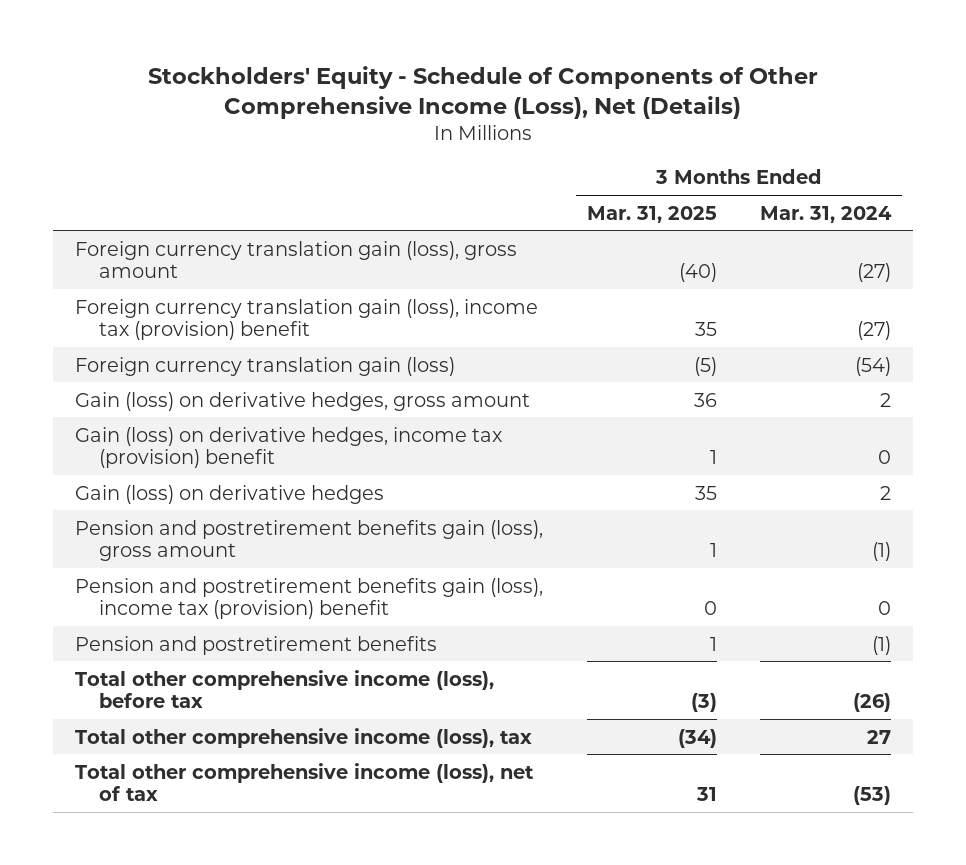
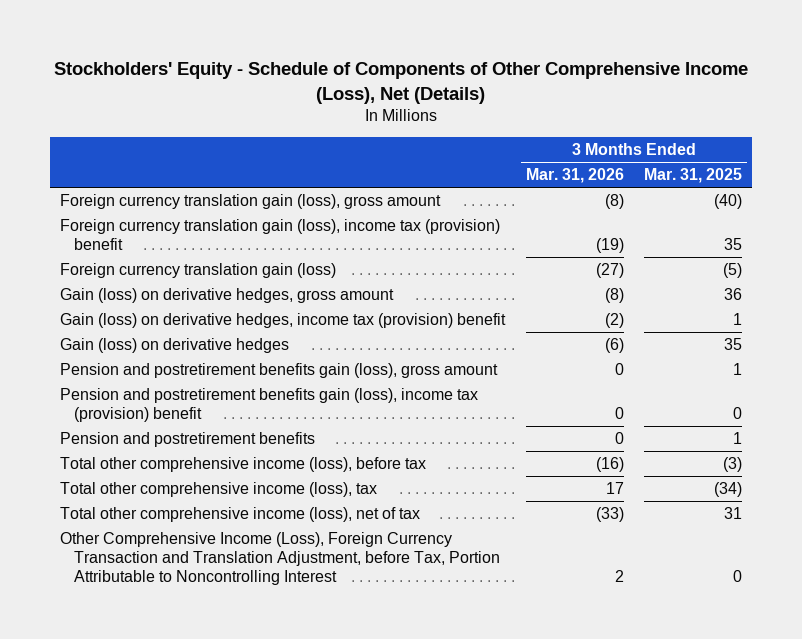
- | 3 Months Ended Mar. 31, 2025 | 3 Months Ended Mar. 31, 2024
+ | 3 Months Ended Mar. 31, 2026 | 3 Months Ended Mar. 31, 2025
+ Other Comprehensive Income (Loss), Foreign Currency Transaction and Translation Adjustment, before Tax, Portion Attributable to Noncontrolling Interest | 2 | 0

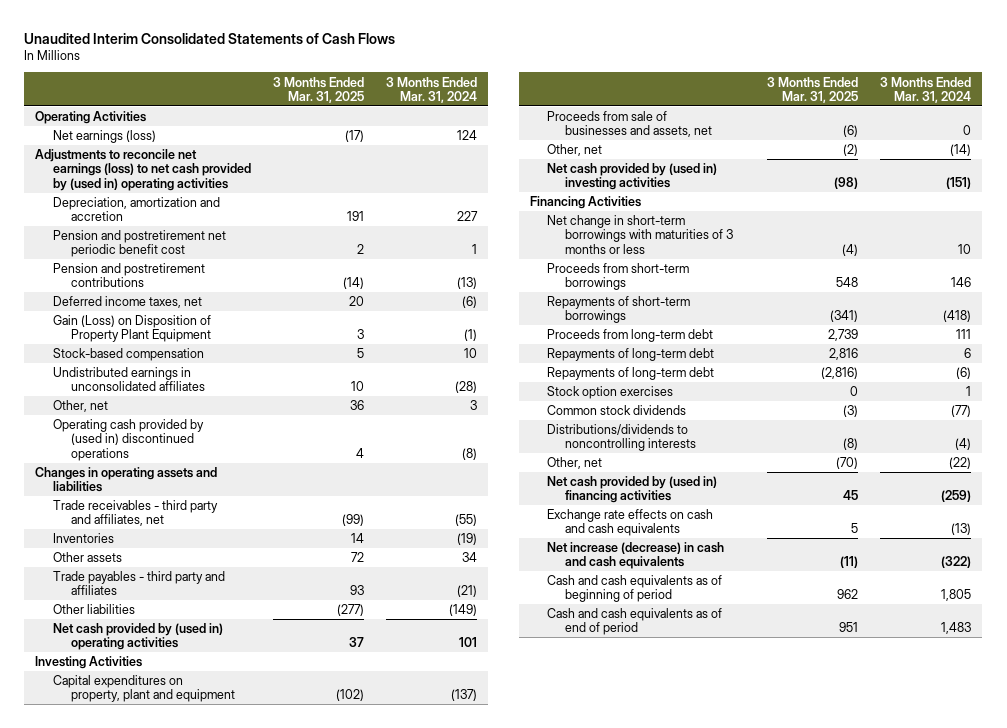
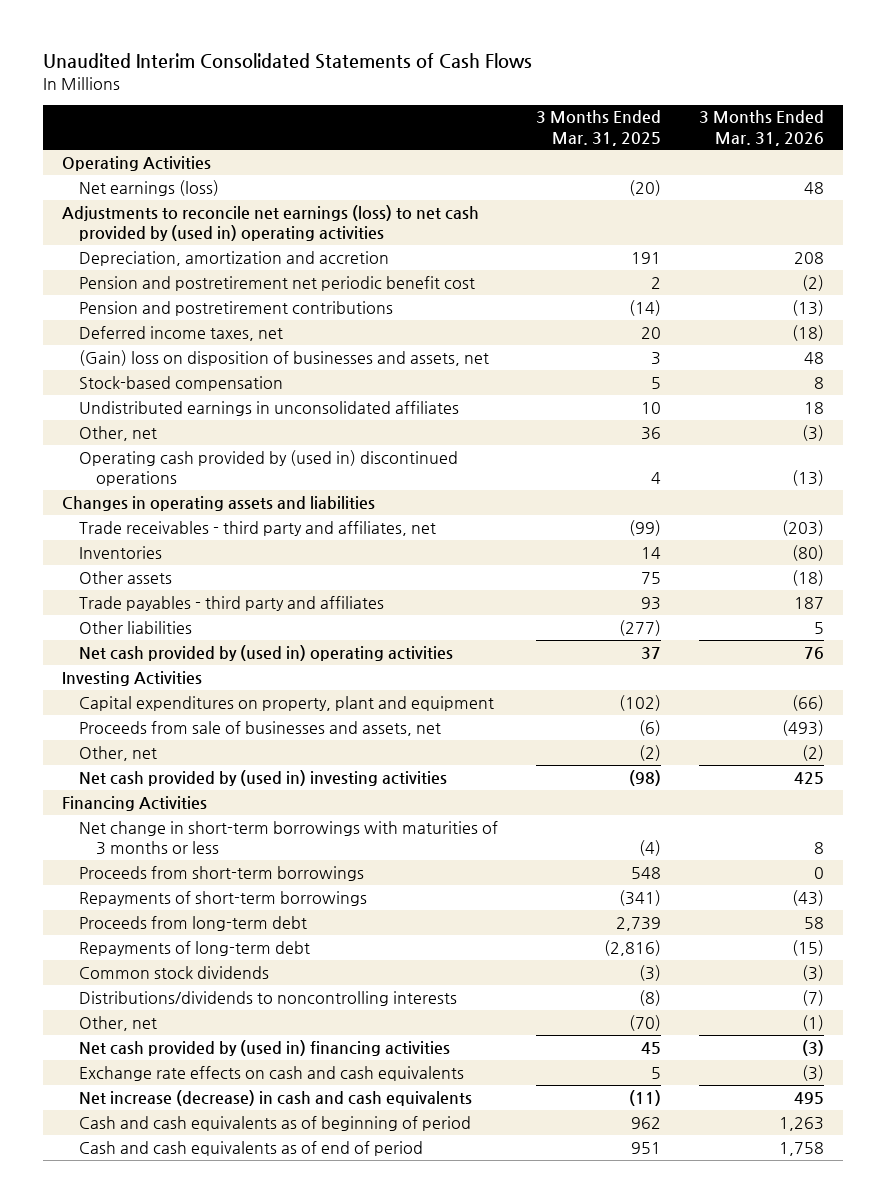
- | 3 Months Ended Mar. 31, 2025 | 3 Months Ended Mar. 31, 2024
+ | 3 Months Ended Mar. 31, 2025 | 3 Months Ended Mar. 31, 2026
- Net earnings (loss) | (17) | 124
+ Net earnings (loss) | (20) | 48
- Gain (Loss) on Disposition of Property Plant Equipment | 3 | (1)
+ (Gain) loss on disposition of businesses and assets, net | 3 | 48
- Other assets | 72 | 34
+ Other assets | 75 | (18)
- Repayments of long-term debt | 2,816 | 6
- Stock option exercises | 0 | 1

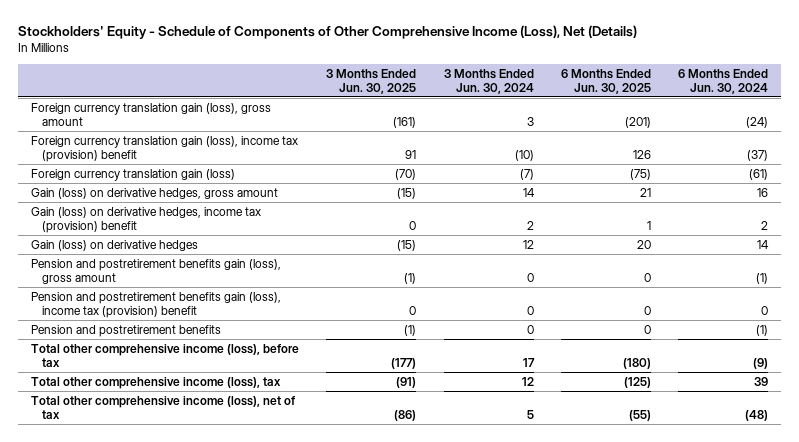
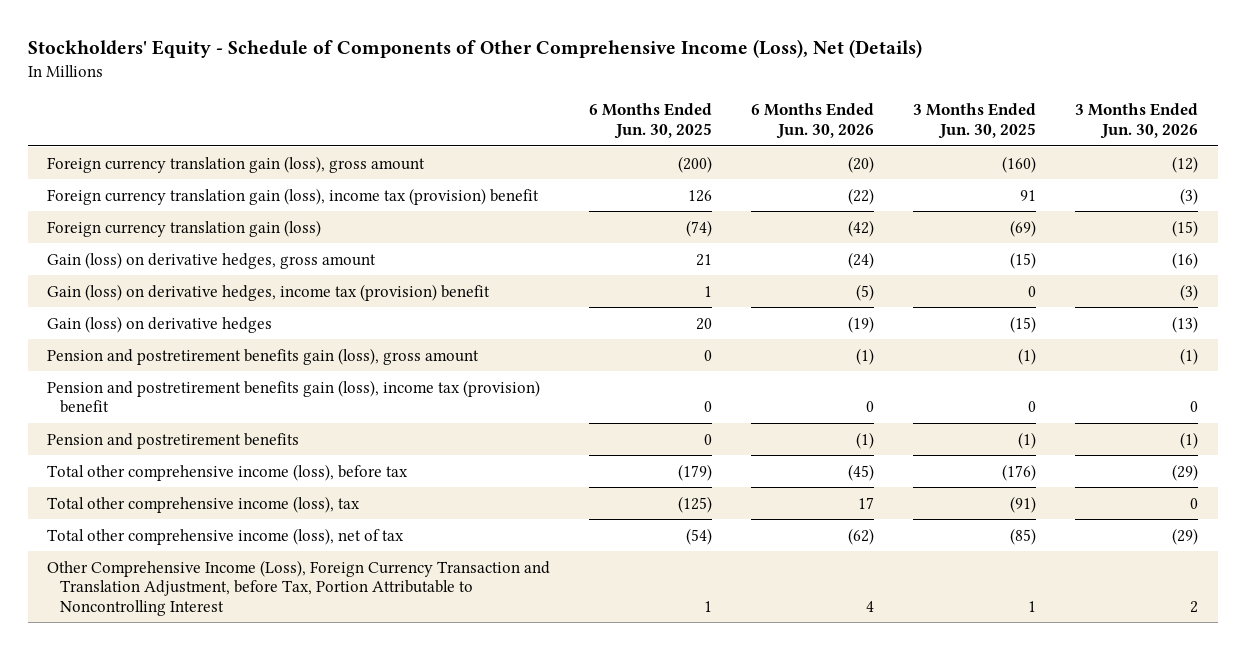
- | 3 Months Ended Jun. 30, 2025 | 3 Months Ended Jun. 30, 2024 | 6 Months Ended Jun. 30, 2025 | 6 Months Ended Jun. 30, 2024
+ | 6 Months Ended Jun. 30, 2025 | 6 Months Ended Jun. 30, 2026 | 3 Months Ended Jun. 30, 2025 | 3 Months Ended Jun. 30, 2026
- Foreign currency translation gain (loss), gross amount | (161) | 3 | (201) | (24)
+ Foreign currency translation gain (loss), gross amount | (200) | (20) | (160) | (12)
- Foreign currency translation gain (loss) | (70) | (7) | (75) | (61)
+ Foreign currency translation gain (loss) | (74) | (42) | (69) | (15)
- Total other comprehensive income (loss), before tax | (177) | 17 | (180) | (9)
+ Total other comprehensive income (loss), before tax | (179) | (45) | (176) | (29)
- Total other comprehensive income (loss), net of tax | (86) | 5 | (55) | (48)
+ Total other comprehensive income (loss), net of tax | (54) | (62) | (85) | (29)
+ Other Comprehensive Income (Loss), Foreign Currency Transaction and Translation Adjustment, before Tax, Portion Attributable to Noncontrolling Interest | 1 | 4 | 1 | 2

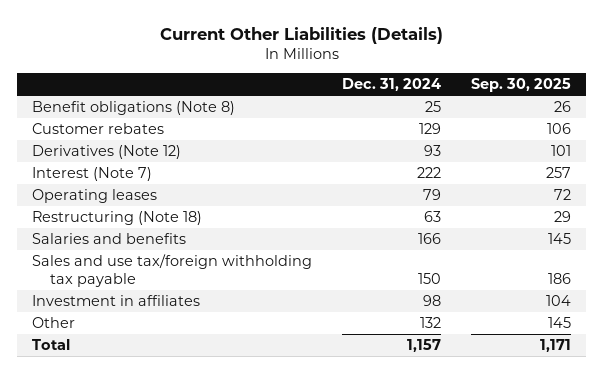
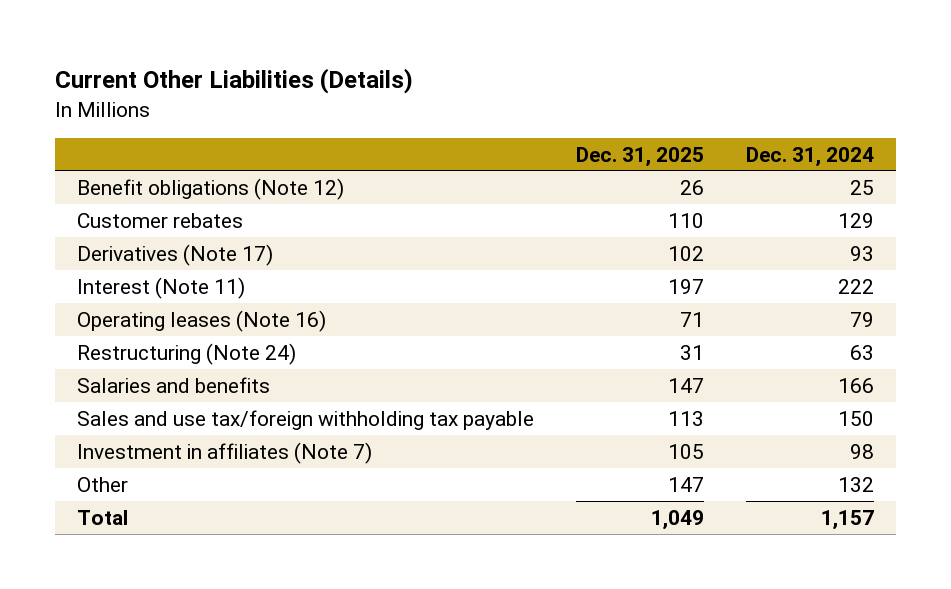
- | Dec. 31, 2024 | Sep. 30, 2025
+ | Dec. 31, 2025 | Dec. 31, 2024
- Benefit obligations (Note 8) | 25 | 26
+ Benefit obligations (Note 12) | 26 | 25
- Derivatives (Note 12) | 93 | 101
- Interest (Note 7) | 222 | 257
- Operating leases | 79 | 72
- Restructuring (Note 18) | 63 | 29
+ Derivatives (Note 17) | 102 | 93
+ Interest (Note 11) | 197 | 222
+ Operating leases (Note 16) | 71 | 79
+ Restructuring (Note 24) | 31 | 63
- Investment in affiliates | 98 | 104
+ Investment in affiliates (Note 7) | 105 | 98

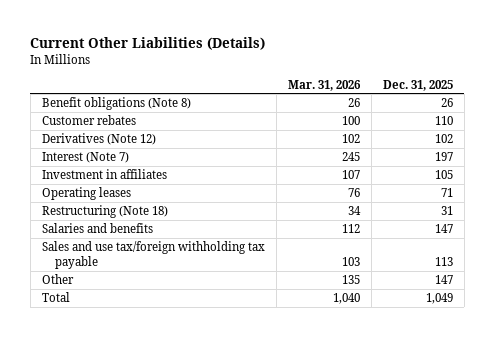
- | Dec. 31, 2025 | Dec. 31, 2024
+ | Mar. 31, 2026 | Dec. 31, 2025
- Benefit obligations (Note 12) | 26 | 25
+ Benefit obligations (Note 8) | 26 | 26
- Derivatives (Note 17) | 102 | 93
- Interest (Note 11) | 197 | 222
- Operating leases (Note 16) | 71 | 79
- Restructuring (Note 24) | 31 | 63
+ Derivatives (Note 12) | 102 | 102
+ Interest (Note 7) | 245 | 197
+ Investment in affiliates | 107 | 105
+ Operating leases | 76 | 71
+ Restructuring (Note 18) | 34 | 31
- Investment in affiliates (Note 7) | 105 | 98

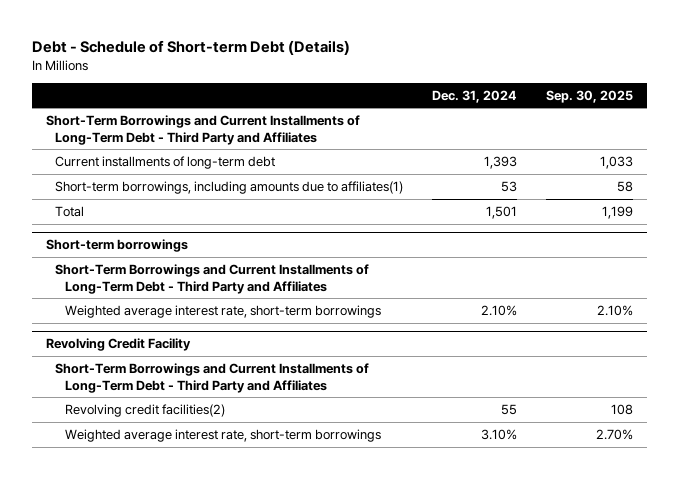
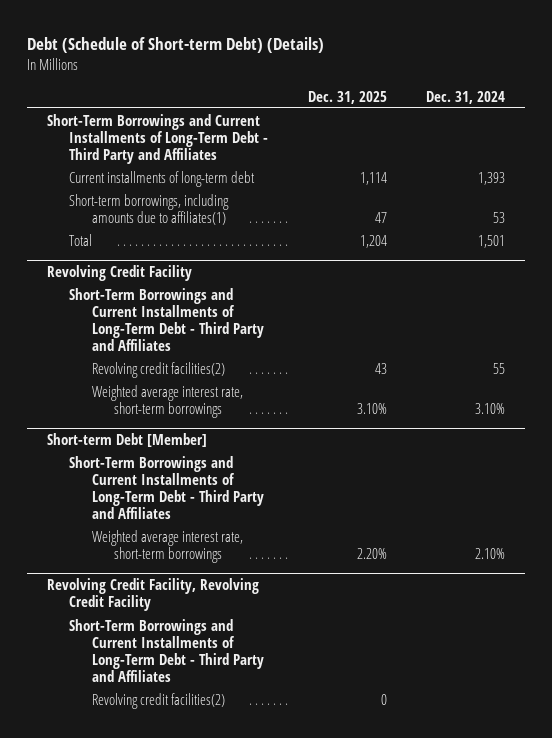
- Debt - Schedule of Short-term Debt (Details)
+ Debt (Schedule of Short-term Debt) (Details)
- | Dec. 31, 2024 | Sep. 30, 2025
+ | Dec. 31, 2025 | Dec. 31, 2024
- Short-term borrowings
- Short-Term Borrowings and Current Installments of Long-Term Debt - Third Party and Affiliates
- Weighted average interest rate, short-term borrowings | 2.10% | 2.10%
+ Short-term Debt [Member]
+ Short-Term Borrowings and Current Installments of Long-Term Debt - Third Party and Affiliates
+ Weighted average interest rate, short-term borrowings | 2.20% | 2.10%
+ Revolving Credit Facility, Revolving Credit Facility
+ Short-Term Borrowings and Current Installments of Long-Term Debt - Third Party and Affiliates
+ Revolving credit facilities(2) | 0 |

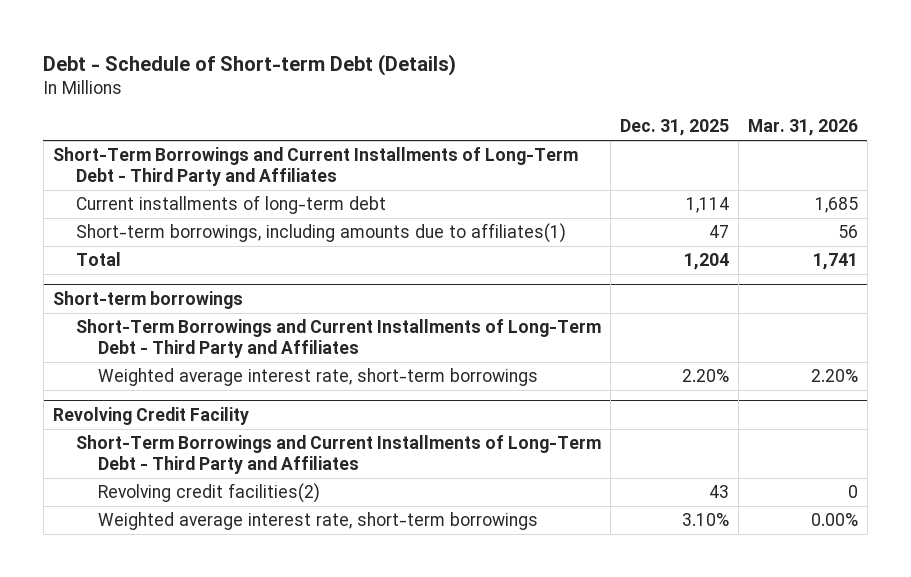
- Debt (Schedule of Short-term Debt) (Details)
+ Debt - Schedule of Short-term Debt (Details)
- | Dec. 31, 2025 | Dec. 31, 2024
+ | Dec. 31, 2025 | Mar. 31, 2026
+ Short-term borrowings
+ Short-Term Borrowings and Current Installments of Long-Term Debt - Third Party and Affiliates
+ Weighted average interest rate, short-term borrowings | 2.20% | 2.20%
- Short-term Debt [Member]
- Short-Term Borrowings and Current Installments of Long-Term Debt - Third Party and Affiliates
- Weighted average interest rate, short-term borrowings | 2.20% | 2.10%
- Revolving Credit Facility, Revolving Credit Facility
- Short-Term Borrowings and Current Installments of Long-Term Debt - Third Party and Affiliates
- Revolving credit facilities(2) | 0 |

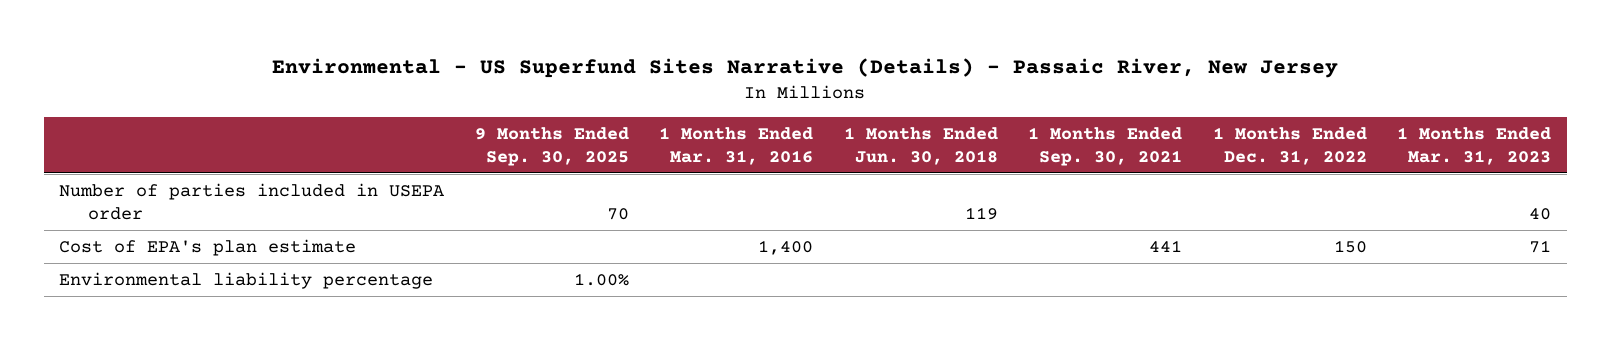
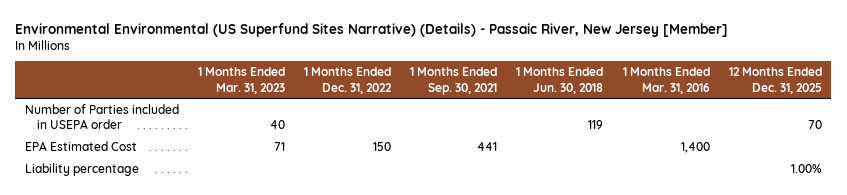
- Environmental - US Superfund Sites Narrative (Details) - Passaic River, New Jersey
+ Environmental Environmental (US Superfund Sites Narrative) (Details) - Passaic River, New Jersey [Member]
- | 9 Months Ended Sep. 30, 2025 | 1 Months Ended Mar. 31, 2016 | 1 Months Ended Jun. 30, 2018 | 1 Months Ended Sep. 30, 2021 | 1 Months Ended Dec. 31, 2022 | 1 Months Ended Mar. 31, 2023
+ | 1 Months Ended Mar. 31, 2023 | 1 Months Ended Dec. 31, 2022 | 1 Months Ended Sep. 30, 2021 | 1 Months Ended Jun. 30, 2018 | 1 Months Ended Mar. 31, 2016 | 12 Months Ended Dec. 31, 2025
- Number of parties included in USEPA order | 70 | | 119 | | | 40
- Cost of EPA's plan estimate | | 1,400 | | 441 | 150 | 71
- Environmental liability percentage | 1.00% | | | | |
+ Number of Parties included in USEPA order | 40 | | | 119 | | 70
+ EPA Estimated Cost | 71 | 150 | 441 | | 1,400 |
+ Liability percentage | | | | | | 1.00%

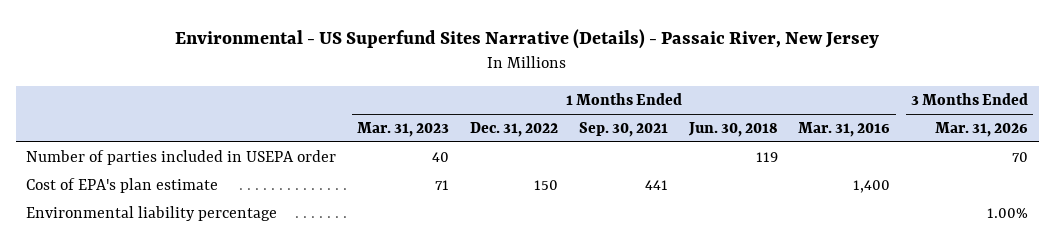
- Environmental Environmental (US Superfund Sites Narrative) (Details) - Passaic River, New Jersey [Member]
+ Environmental - US Superfund Sites Narrative (Details) - Passaic River, New Jersey
- | 1 Months Ended Mar. 31, 2023 | 1 Months Ended Dec. 31, 2022 | 1 Months Ended Sep. 30, 2021 | 1 Months Ended Jun. 30, 2018 | 1 Months Ended Mar. 31, 2016 | 12 Months Ended Dec. 31, 2025
+ | 1 Months Ended Mar. 31, 2023 | 1 Months Ended Dec. 31, 2022 | 1 Months Ended Sep. 30, 2021 | 1 Months Ended Jun. 30, 2018 | 1 Months Ended Mar. 31, 2016 | 3 Months Ended Mar. 31, 2026
- Number of Parties included in USEPA order | 40 | | | 119 | | 70
- EPA Estimated Cost | 71 | 150 | 441 | | 1,400 |
- Liability percentage | | | | | | 1.00%
+ Number of parties included in USEPA order | 40 | | | 119 | | 70
+ Cost of EPA's plan estimate | 71 | 150 | 441 | | 1,400 |
+ Environmental liability percentage | | | | | | 1.00%

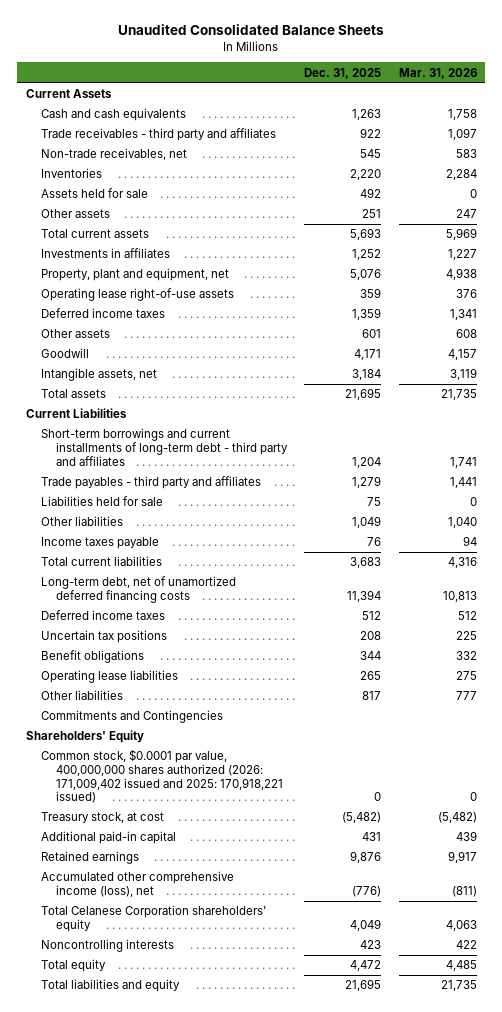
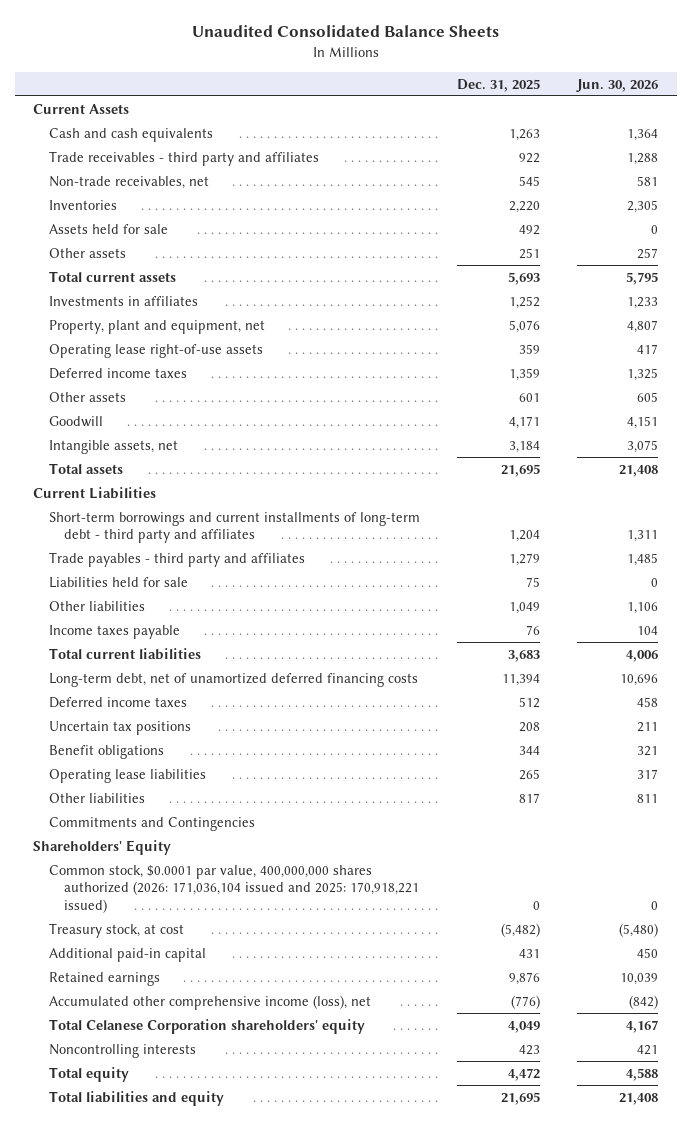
- | Dec. 31, 2025 | Mar. 31, 2026
+ | Dec. 31, 2025 | Jun. 30, 2026
- Common stock, $0.0001 par value, 400,000,000 shares authorized (2026: 171,009,402 issued and 2025: 170,918,221 issued) | 0 | 0
+ Common stock, $0.0001 par value, 400,000,000 shares authorized (2026: 171,036,104 issued and 2025: 170,918,221 issued) | 0 | 0

